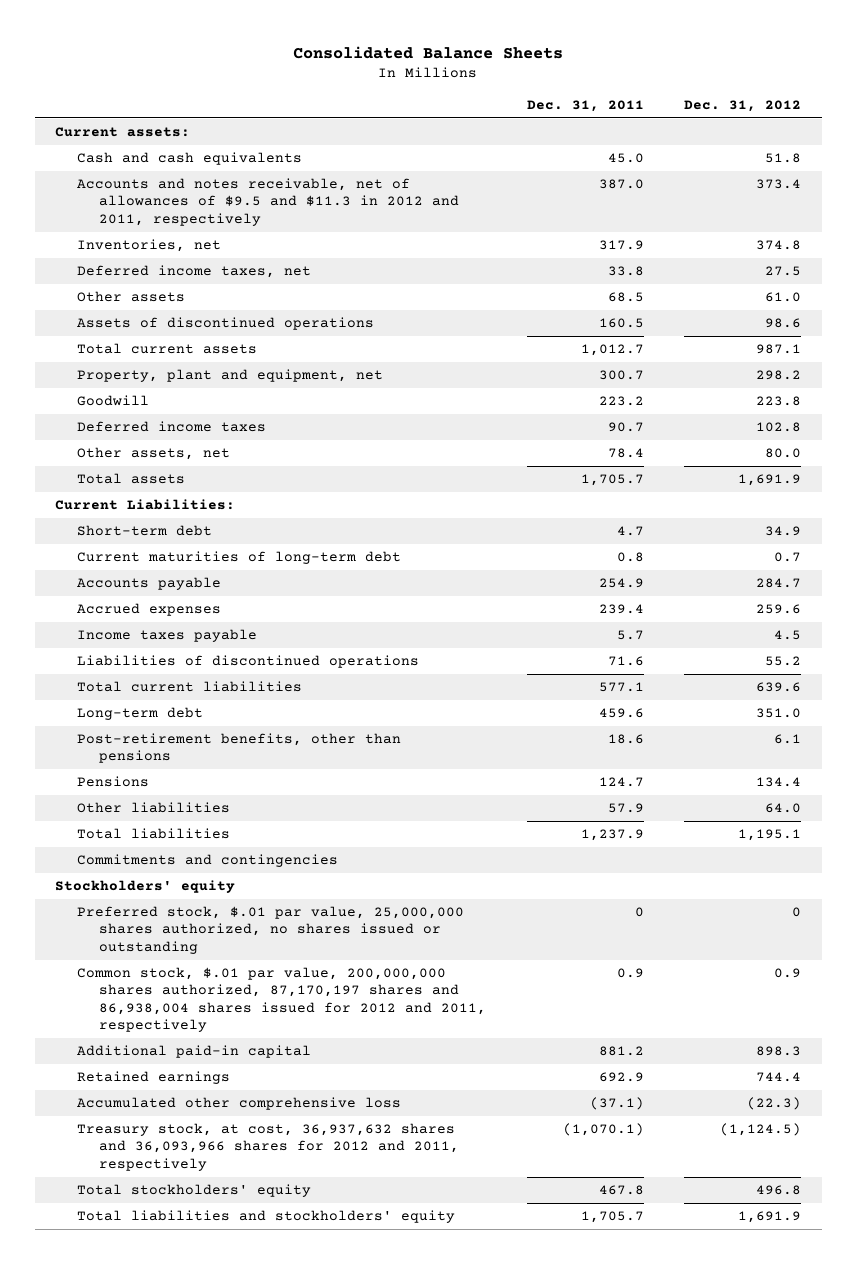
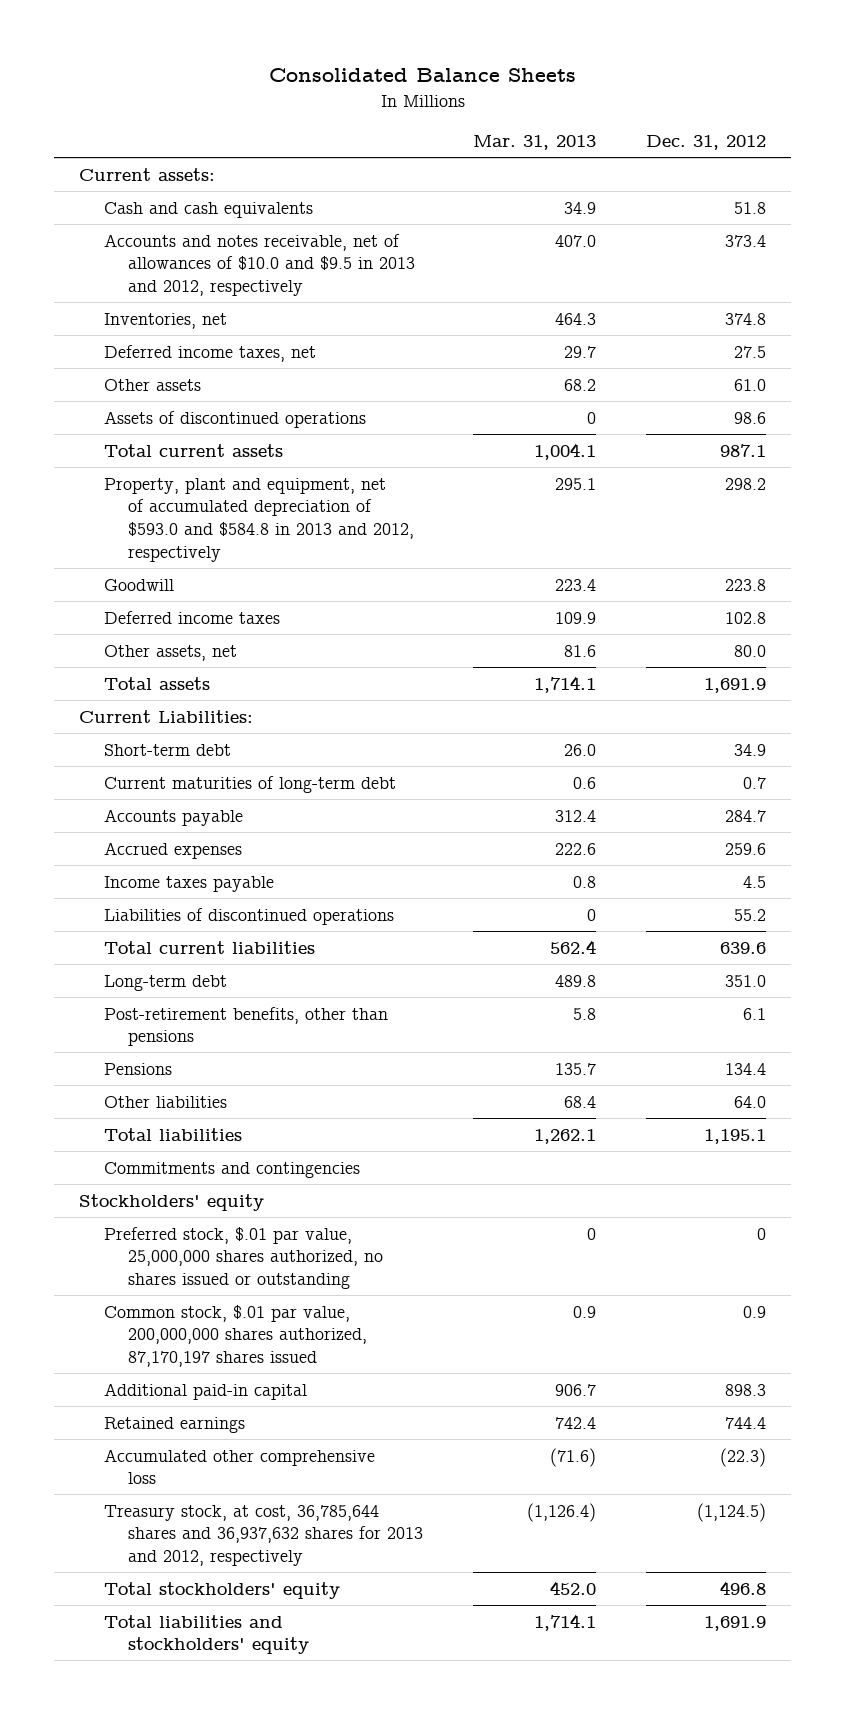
- | Dec. 31, 2011 | Dec. 31, 2012
+ | Mar. 31, 2013 | Dec. 31, 2012
- Accounts and notes receivable, net of allowances of $9.5 and $11.3 in 2012 and 2011, respectively | 387.0 | 373.4
+ Accounts and notes receivable, net of allowances of $10.0 and $9.5 in 2013 and 2012, respectively | 407.0 | 373.4
- Property, plant and equipment, net | 300.7 | 298.2
+ Property, plant and equipment, net of accumulated depreciation of $593.0 and $584.8 in 2013 and 2012, respectively | 295.1 | 298.2
- Common stock, $.01 par value, 200,000,000 shares authorized, 87,170,197 shares and 86,938,004 shares issued for 2012 and 2011, respectively | 0.9 | 0.9
+ Common stock, $.01 par value, 200,000,000 shares authorized, 87,170,197 shares issued | 0.9 | 0.9
- Treasury stock, at cost, 36,937,632 shares and 36,093,966 shares for 2012 and 2011, respectively | (1,070.1) | (1,124.5)
+ Treasury stock, at cost, 36,785,644 shares and 36,937,632 shares for 2013 and 2012, respectively | (1,126.4) | (1,124.5)

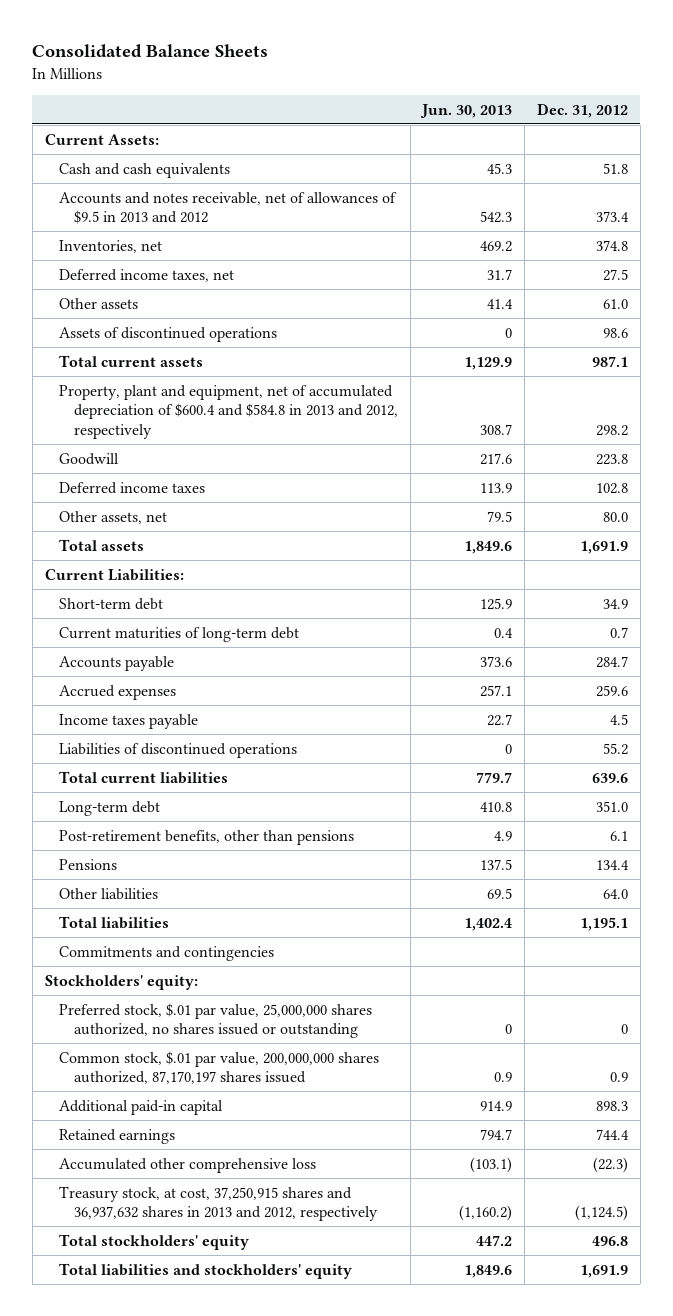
- | Mar. 31, 2013 | Dec. 31, 2012
+ | Jun. 30, 2013 | Dec. 31, 2012
- Current assets:
+ Current Assets:
- Accounts and notes receivable, net of allowances of $10.0 and $9.5 in 2013 and 2012, respectively | 407.0 | 373.4
+ Accounts and notes receivable, net of allowances of $9.5 in 2013 and 2012 | 542.3 | 373.4
- Property, plant and equipment, net of accumulated depreciation of $593.0 and $584.8 in 2013 and 2012, respectively | 295.1 | 298.2
+ Property, plant and equipment, net of accumulated depreciation of $600.4 and $584.8 in 2013 and 2012, respectively | 308.7 | 298.2
- Stockholders' equity
+ Stockholders' equity:
- Treasury stock, at cost, 36,785,644 shares and 36,937,632 shares for 2013 and 2012, respectively | (1,126.4) | (1,124.5)
+ Treasury stock, at cost, 37,250,915 shares and 36,937,632 shares in 2013 and 2012, respectively | (1,160.2) | (1,124.5)

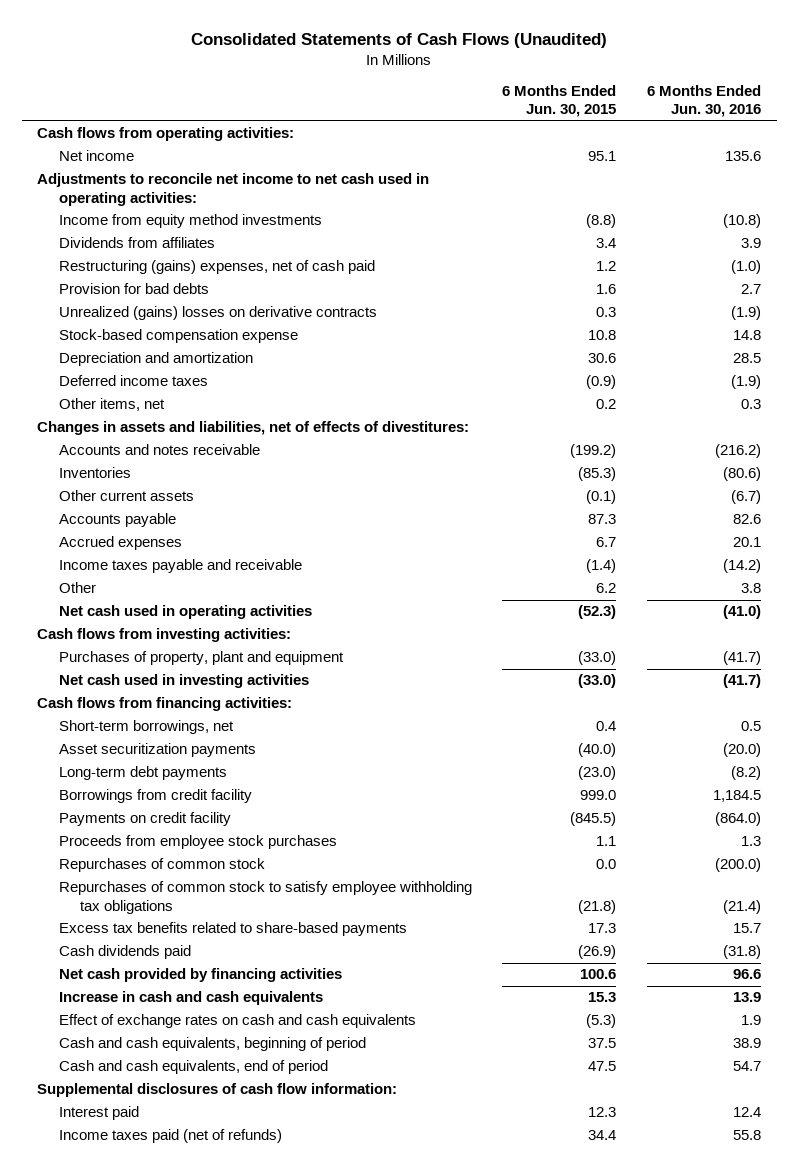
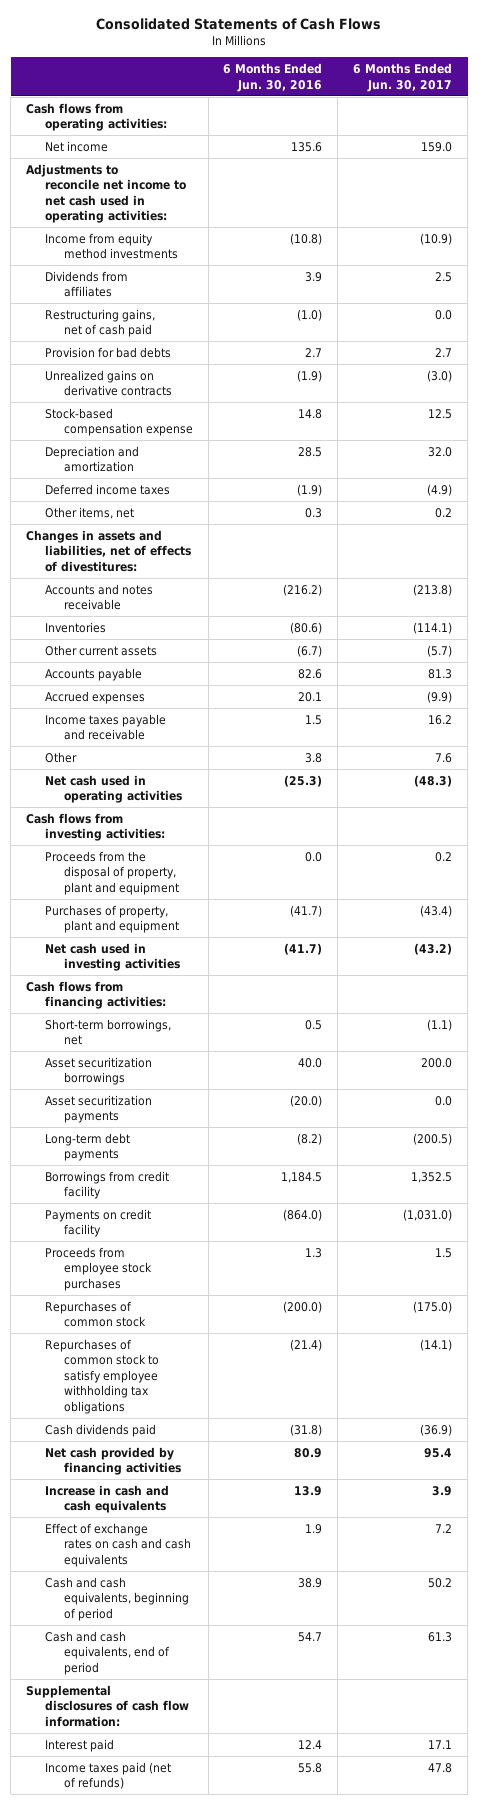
- Consolidated Statements of Cash Flows (Unaudited)
+ Consolidated Statements of Cash Flows
- | 6 Months Ended Jun. 30, 2015 | 6 Months Ended Jun. 30, 2016
+ | 6 Months Ended Jun. 30, 2016 | 6 Months Ended Jun. 30, 2017
- Restructuring (gains) expenses, net of cash paid | 1.2 | (1.0)
+ Restructuring gains, net of cash paid | (1.0) | 0.0
- Unrealized (gains) losses on derivative contracts | 0.3 | (1.9)
+ Unrealized gains on derivative contracts | (1.9) | (3.0)
- Income taxes payable and receivable | (1.4) | (14.2)
+ Income taxes payable and receivable | 1.5 | 16.2
- Net cash used in operating activities | (52.3) | (41.0)
+ Net cash used in operating activities | (25.3) | (48.3)
+ Proceeds from the disposal of property, plant and equipment | 0.0 | 0.2
+ Asset securitization borrowings | 40.0 | 200.0
- Excess tax benefits related to share-based payments | 17.3 | 15.7
- Net cash provided by financing activities | 100.6 | 96.6
+ Net cash provided by financing activities | 80.9 | 95.4

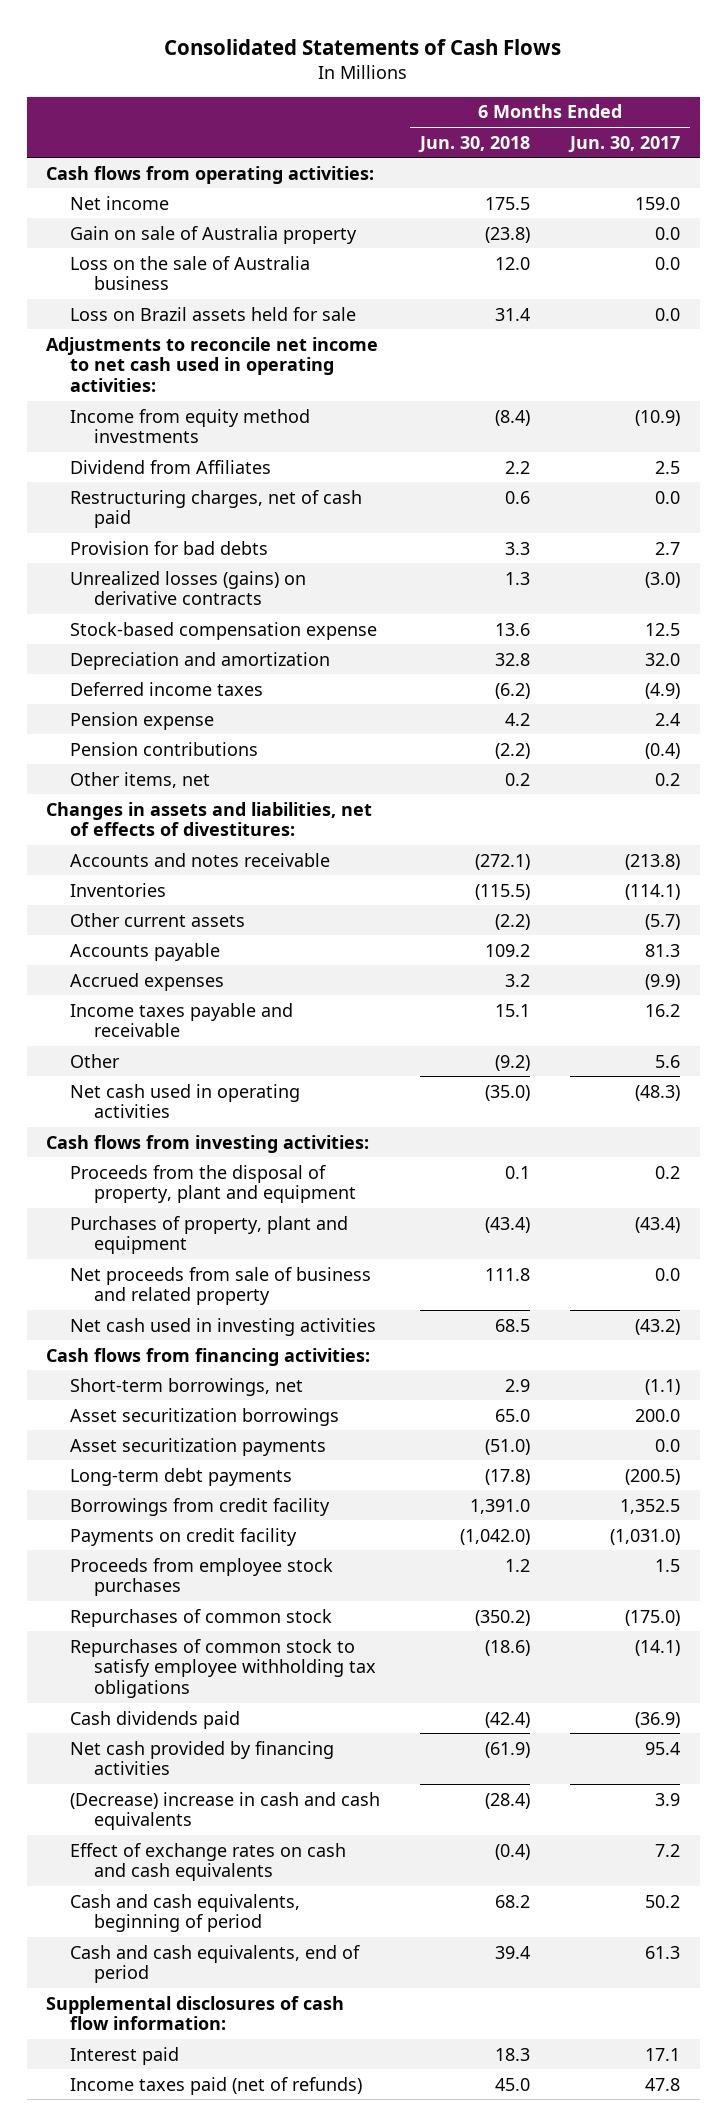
- | 6 Months Ended Jun. 30, 2016 | 6 Months Ended Jun. 30, 2017
+ | 6 Months Ended Jun. 30, 2018 | 6 Months Ended Jun. 30, 2017
+ Gain on sale of Australia property | (23.8) | 0.0
+ Loss on the sale of Australia business | 12.0 | 0.0
+ Loss on Brazil assets held for sale | 31.4 | 0.0
- Dividends from affiliates | 3.9 | 2.5
- Restructuring gains, net of cash paid | (1.0) | 0.0
+ Dividend from Affiliates | 2.2 | 2.5
+ Restructuring charges, net of cash paid | 0.6 | 0.0
- Unrealized gains on derivative contracts | (1.9) | (3.0)
+ Unrealized losses (gains) on derivative contracts | 1.3 | (3.0)
+ Pension expense | 4.2 | 2.4
+ Pension contributions | (2.2) | (0.4)
- Other | 3.8 | 7.6
+ Other | (9.2) | 5.6
+ Net proceeds from sale of business and related property | 111.8 | 0.0
- Increase in cash and cash equivalents | 13.9 | 3.9
+ (Decrease) increase in cash and cash equivalents | (28.4) | 3.9

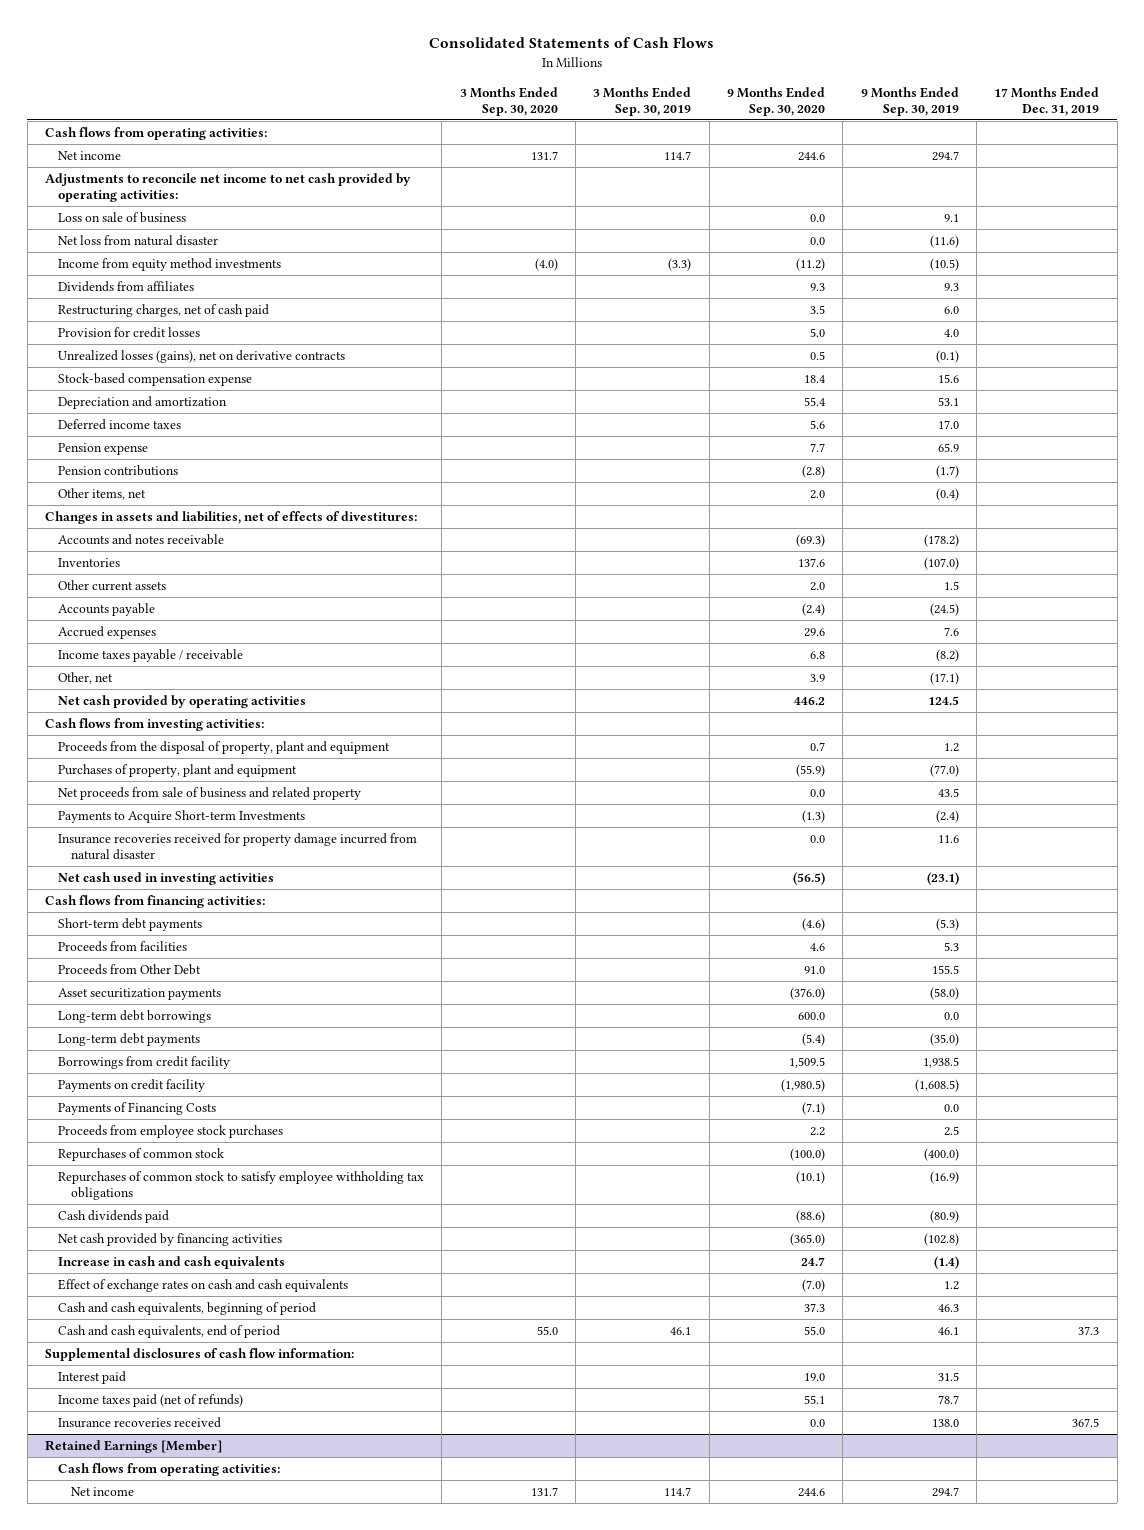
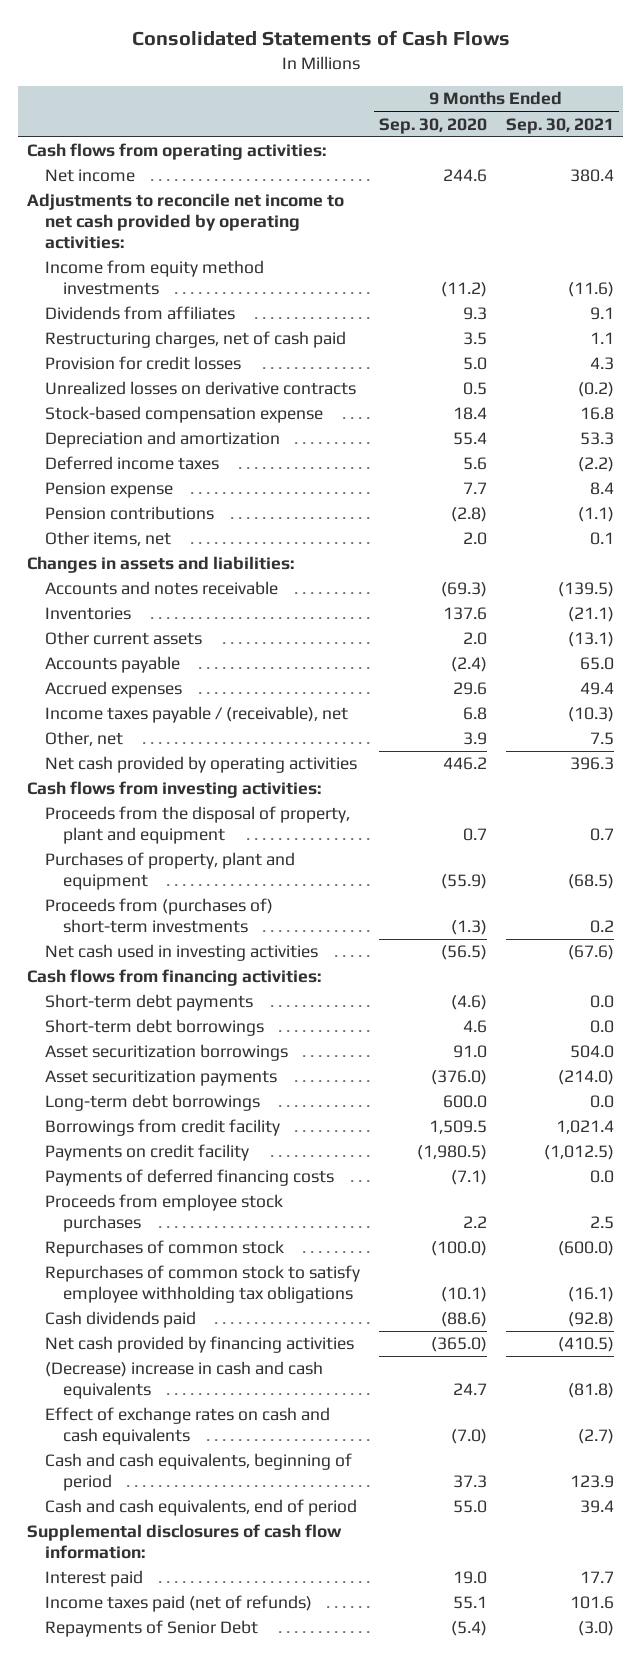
- | 3 Months Ended Sep. 30, 2020 | 3 Months Ended Sep. 30, 2019 | 9 Months Ended Sep. 30, 2020 | 9 Months Ended Sep. 30, 2019 | 17 Months Ended Dec. 31, 2019
+ | 9 Months Ended Sep. 30, 2020 | 9 Months Ended Sep. 30, 2021
- Loss on sale of business | | | 0.0 | 9.1 |
- Net loss from natural disaster | | | 0.0 | (11.6) |
- Unrealized losses (gains), net on derivative contracts | | | 0.5 | (0.1) |
+ Unrealized losses on derivative contracts | 0.5 | (0.2)
- Changes in assets and liabilities, net of effects of divestitures:
+ Changes in assets and liabilities:
- Income taxes payable / receivable | | | 6.8 | (8.2) |
+ Income taxes payable / (receivable), net | 6.8 | (10.3)
- Net proceeds from sale of business and related property | | | 0.0 | 43.5 |
- Payments to Acquire Short-term Investments | | | (1.3) | (2.4) |
- Insurance recoveries received for property damage incurred from natural disaster | | | 0.0 | 11.6 |
+ Proceeds from (purchases of) short-term investments | (1.3) | 0.2
- Proceeds from facilities | | | 4.6 | 5.3 |
- Proceeds from Other Debt | | | 91.0 | 155.5 |
+ Short-term debt borrowings | 4.6 | 0.0
+ Asset securitization borrowings | 91.0 | 504.0
- Long-term debt payments | | | (5.4) | (35.0) |
- Payments of Financing Costs | | | (7.1) | 0.0 |
+ Payments of deferred financing costs | (7.1) | 0.0
- Increase in cash and cash equivalents | | | 24.7 | (1.4) |
+ (Decrease) increase in cash and cash equivalents | 24.7 | (81.8)
- Insurance recoveries received | | | 0.0 | 138.0 | 367.5
- Retained Earnings [Member]
- Cash flows from operating activities:
- Net income | 131.7 | 114.7 | 244.6 | 294.7 |
+ Repayments of Senior Debt | (5.4) | (3.0)

